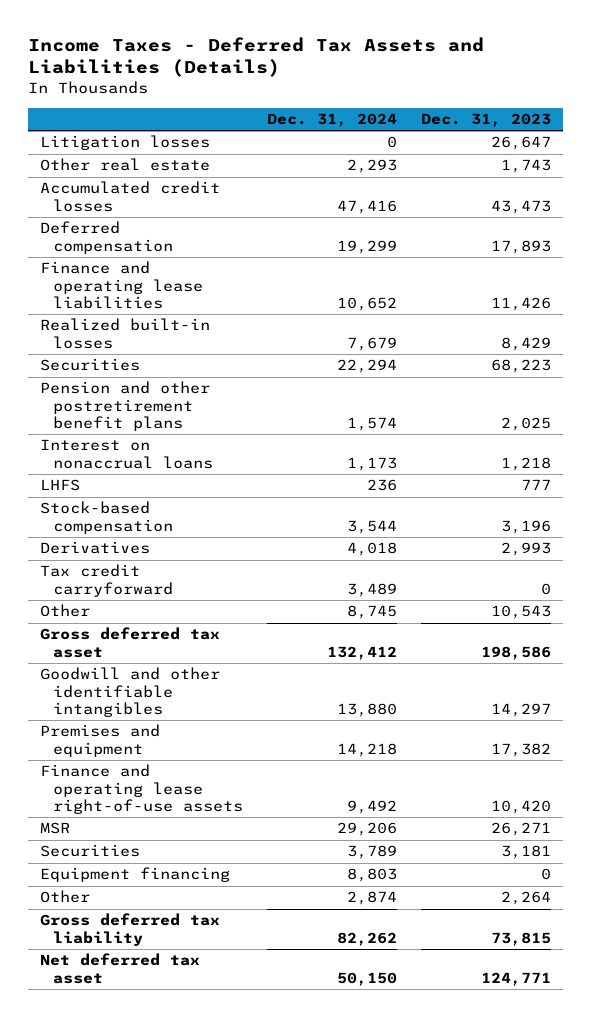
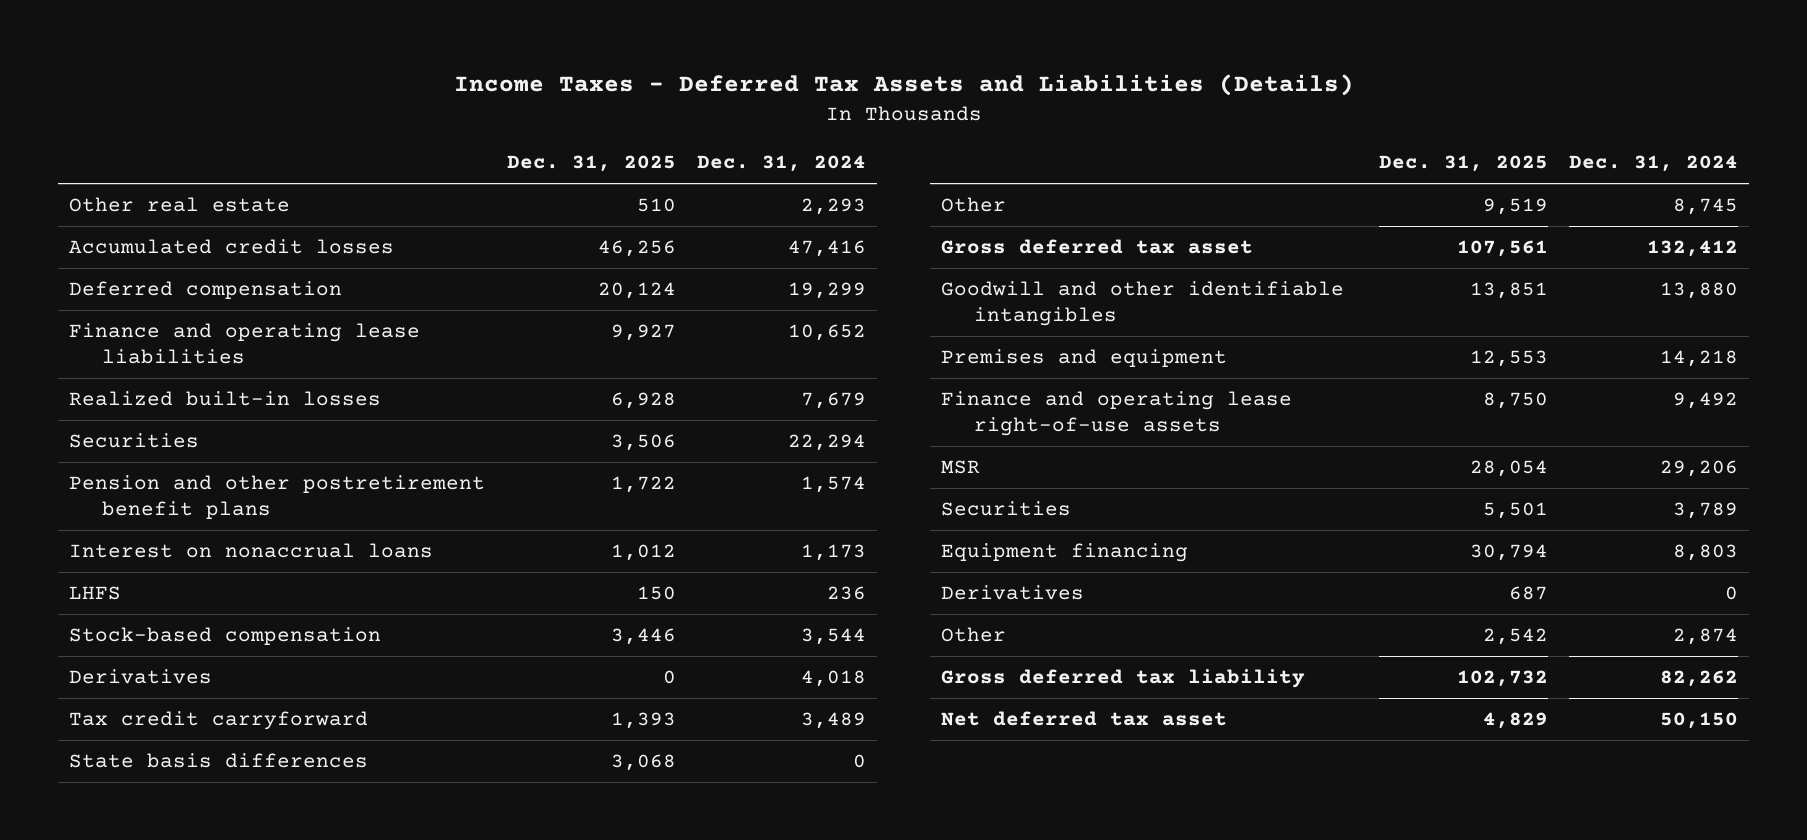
- | Dec. 31, 2024 | Dec. 31, 2023
+ | Dec. 31, 2025 | Dec. 31, 2024
- Litigation losses | 0 | 26,647
+ State basis differences | 3,068 | 0
+ Derivatives | 687 | 0

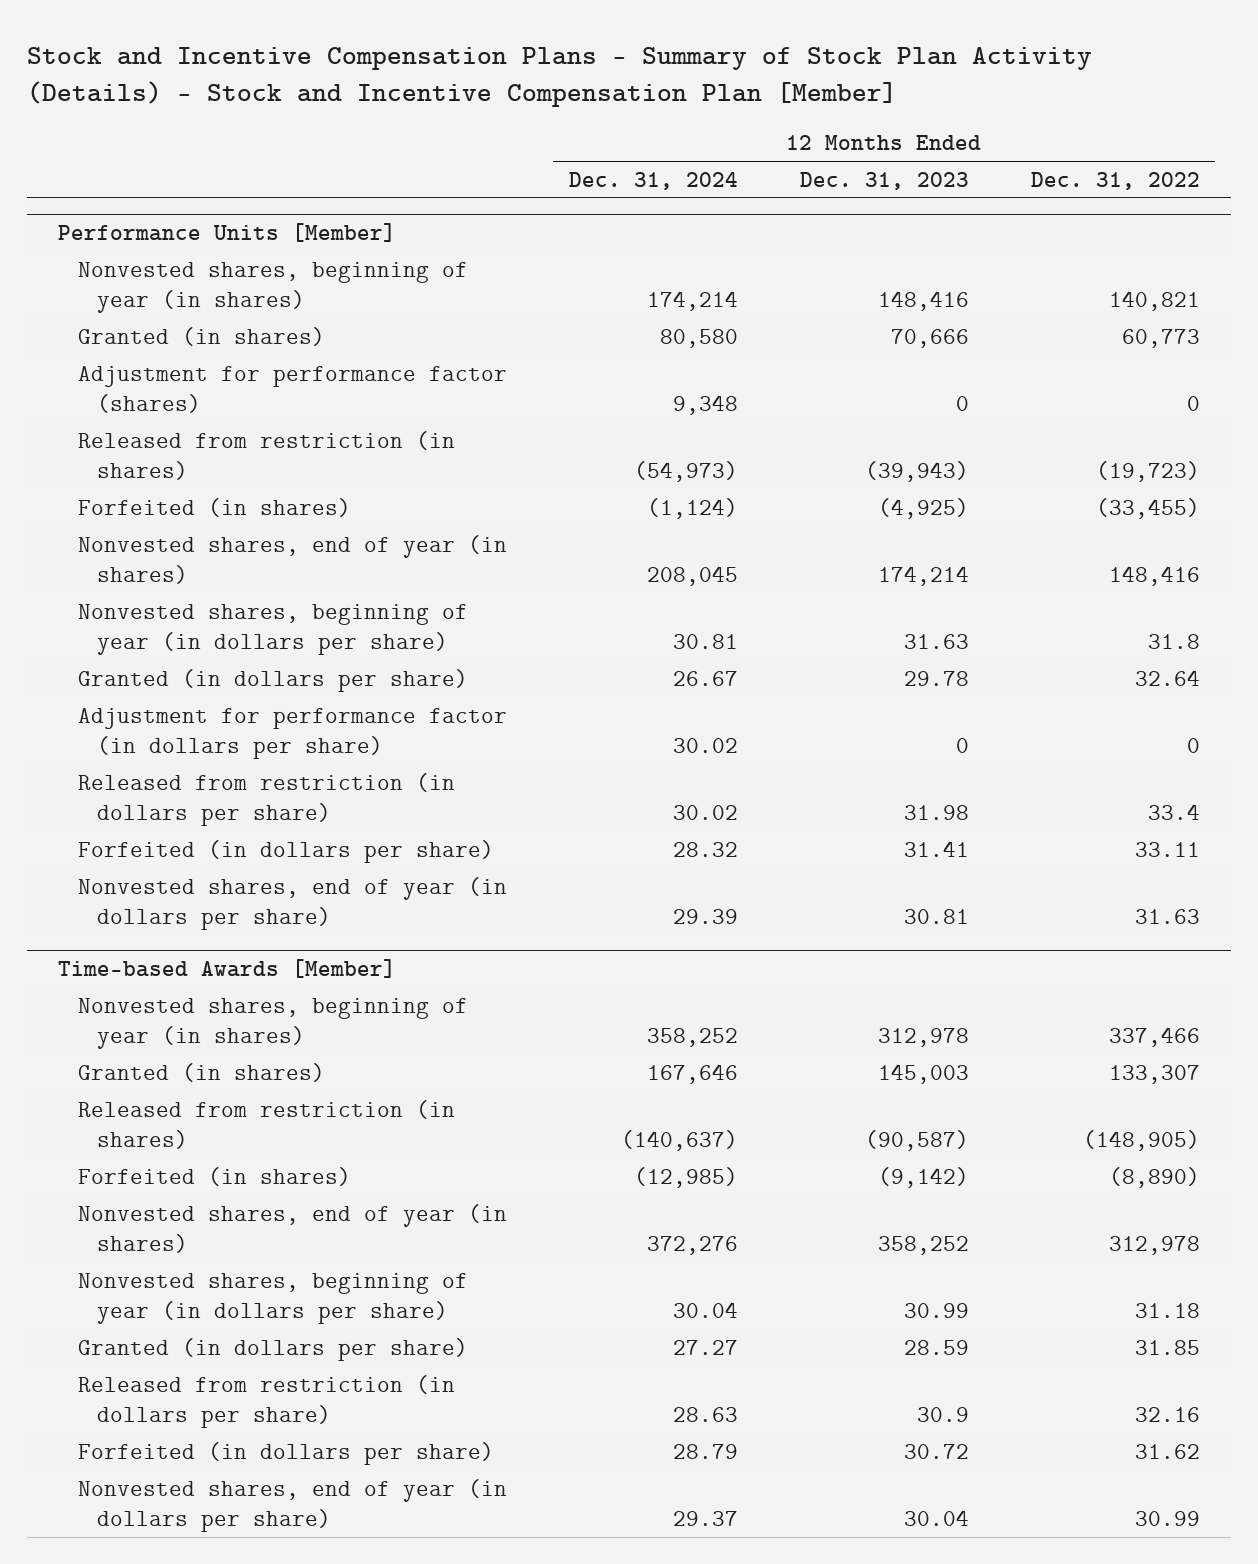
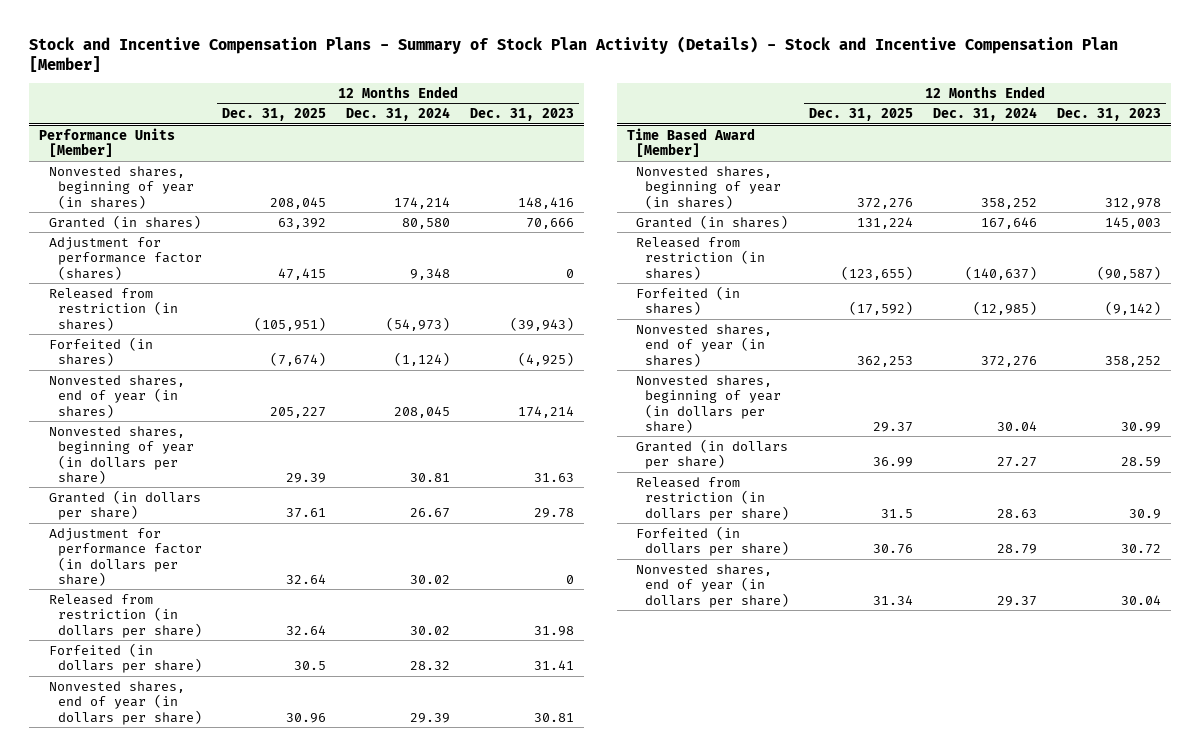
- | 12 Months Ended Dec. 31, 2024 | 12 Months Ended Dec. 31, 2023 | 12 Months Ended Dec. 31, 2022
+ | 12 Months Ended Dec. 31, 2025 | 12 Months Ended Dec. 31, 2024 | 12 Months Ended Dec. 31, 2023
- Time-based Awards [Member]
+ Time Based Award [Member]

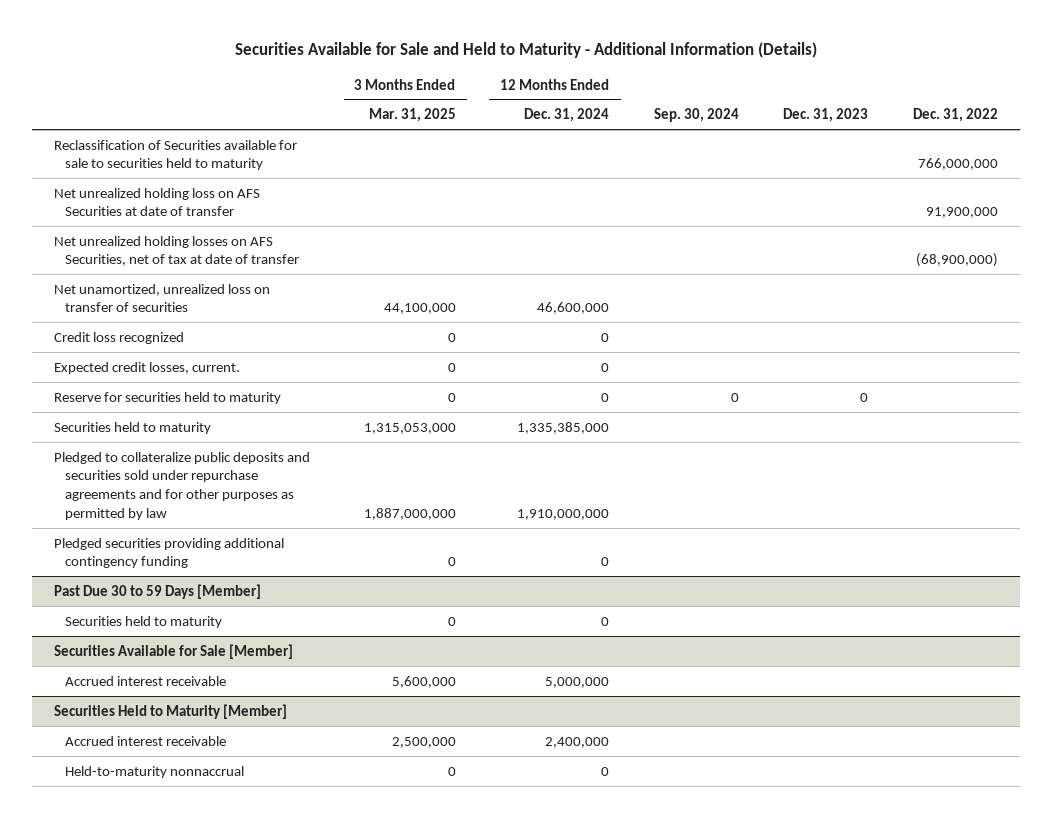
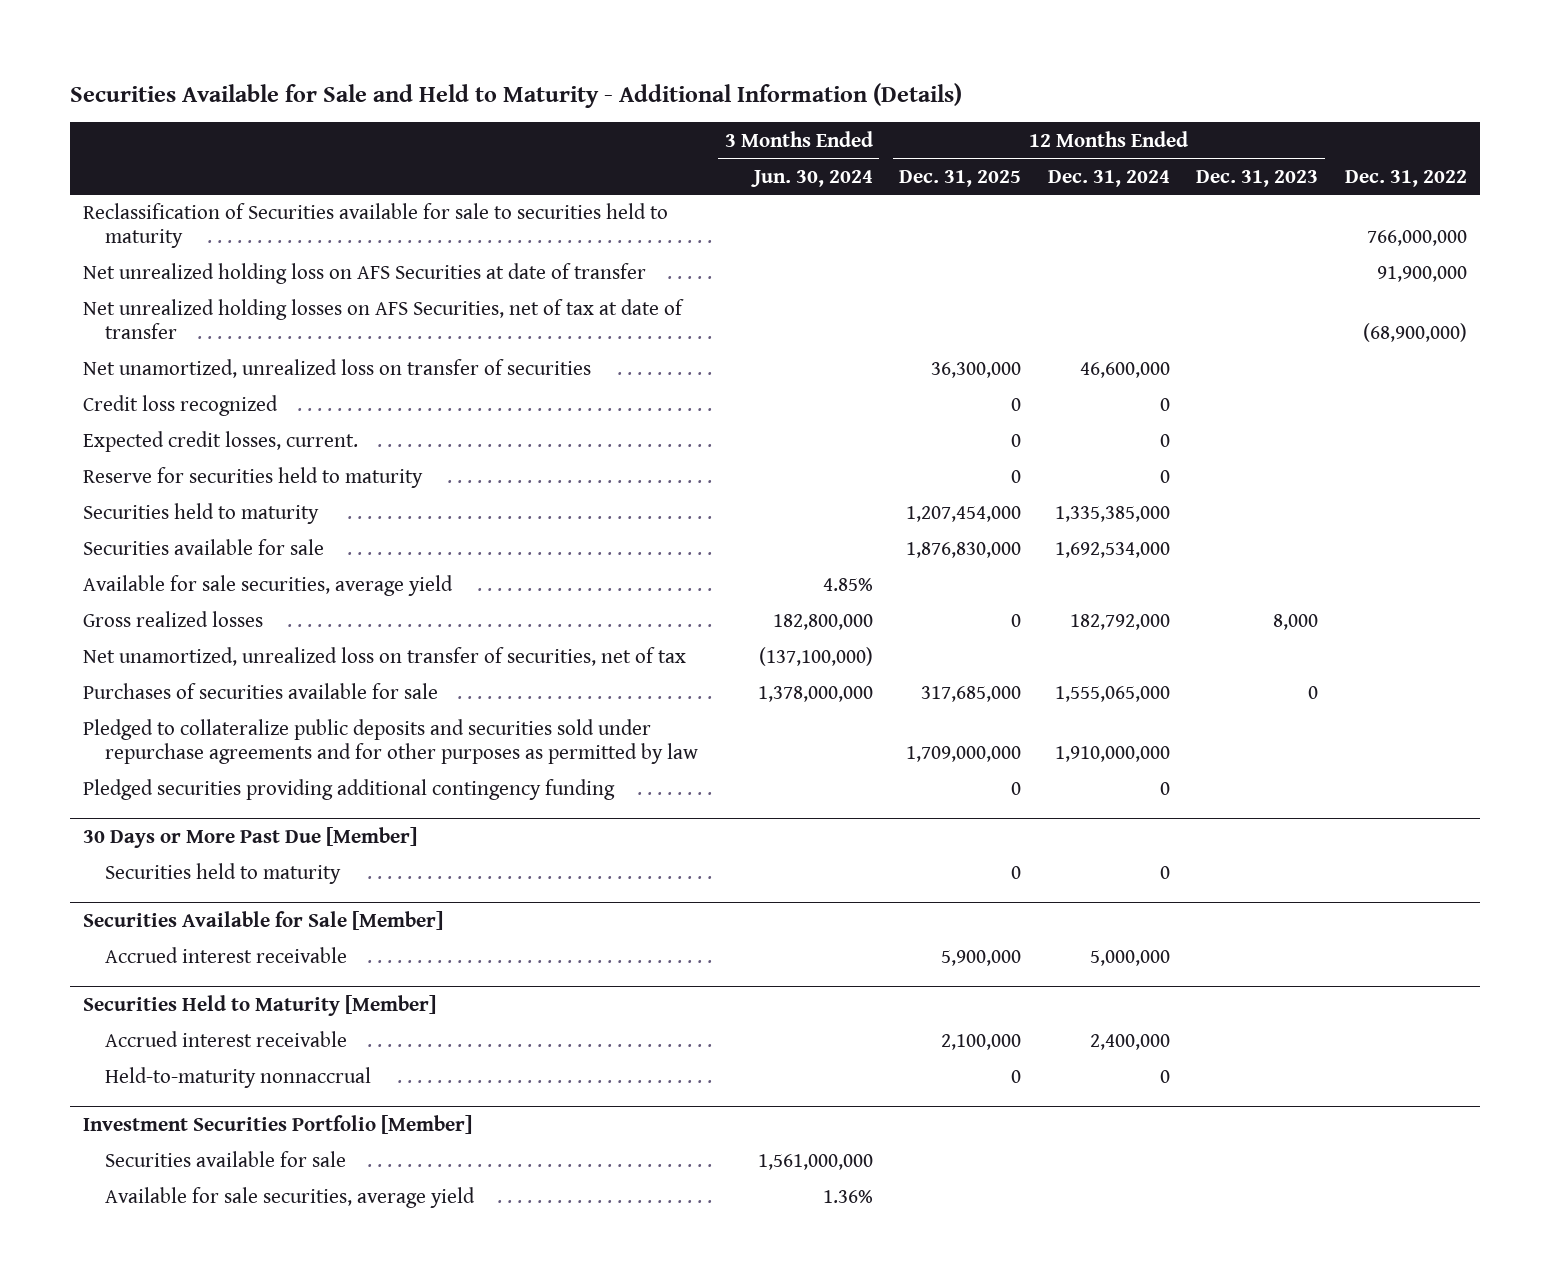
- | 3 Months Ended Mar. 31, 2025 | 12 Months Ended Dec. 31, 2024 | Sep. 30, 2024 | Dec. 31, 2023 | Dec. 31, 2022
+ | 3 Months Ended Jun. 30, 2024 | 12 Months Ended Dec. 31, 2025 | 12 Months Ended Dec. 31, 2024 | 12 Months Ended Dec. 31, 2023 | Dec. 31, 2022
+ Securities available for sale | | 1,876,830,000 | 1,692,534,000 | |
+ Available for sale securities, average yield | 4.85% | | | |
+ Gross realized losses | 182,800,000 | 0 | 182,792,000 | 8,000 |
+ Net unamortized, unrealized loss on transfer of securities, net of tax | (137,100,000) | | | |
+ Purchases of securities available for sale | 1,378,000,000 | 317,685,000 | 1,555,065,000 | 0 |
- Past Due 30 to 59 Days [Member]
+ 30 Days or More Past Due [Member]
+ Investment Securities Portfolio [Member]
+ Securities available for sale | 1,561,000,000 | | | |
+ Available for sale securities, average yield | 1.36% | | | |

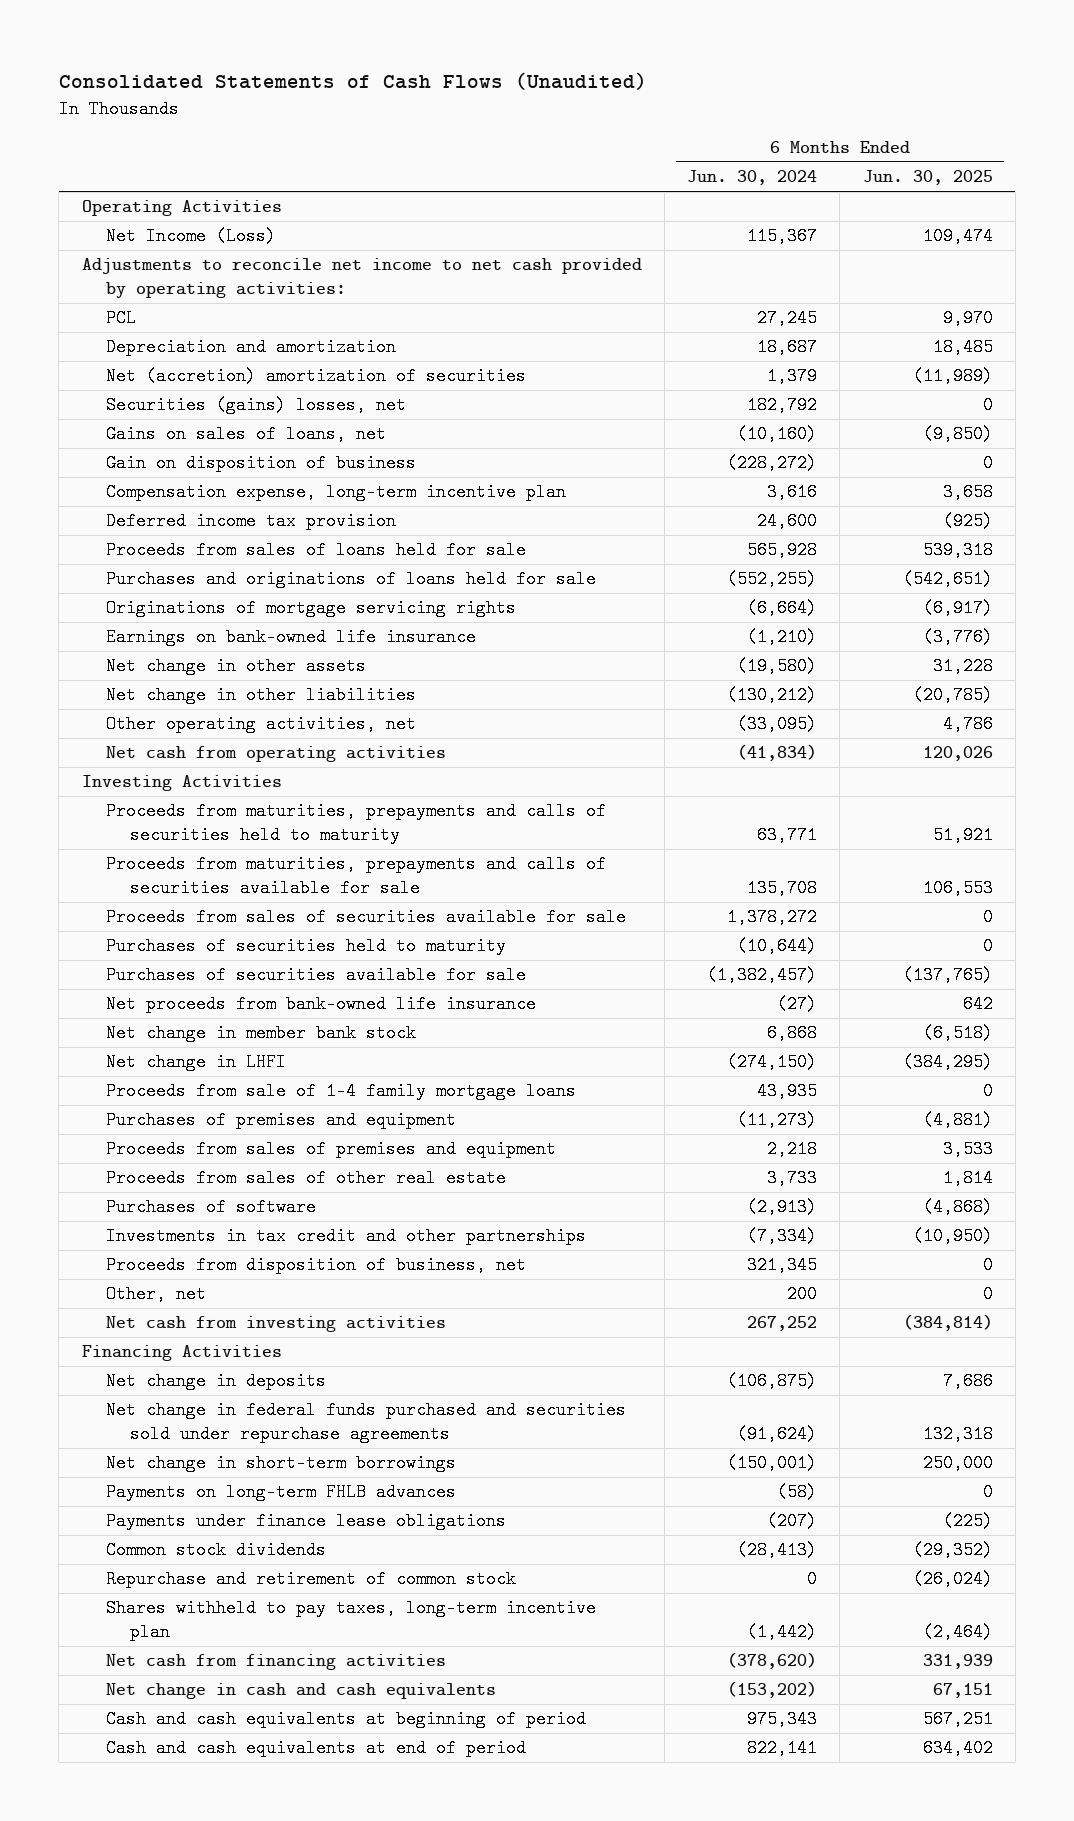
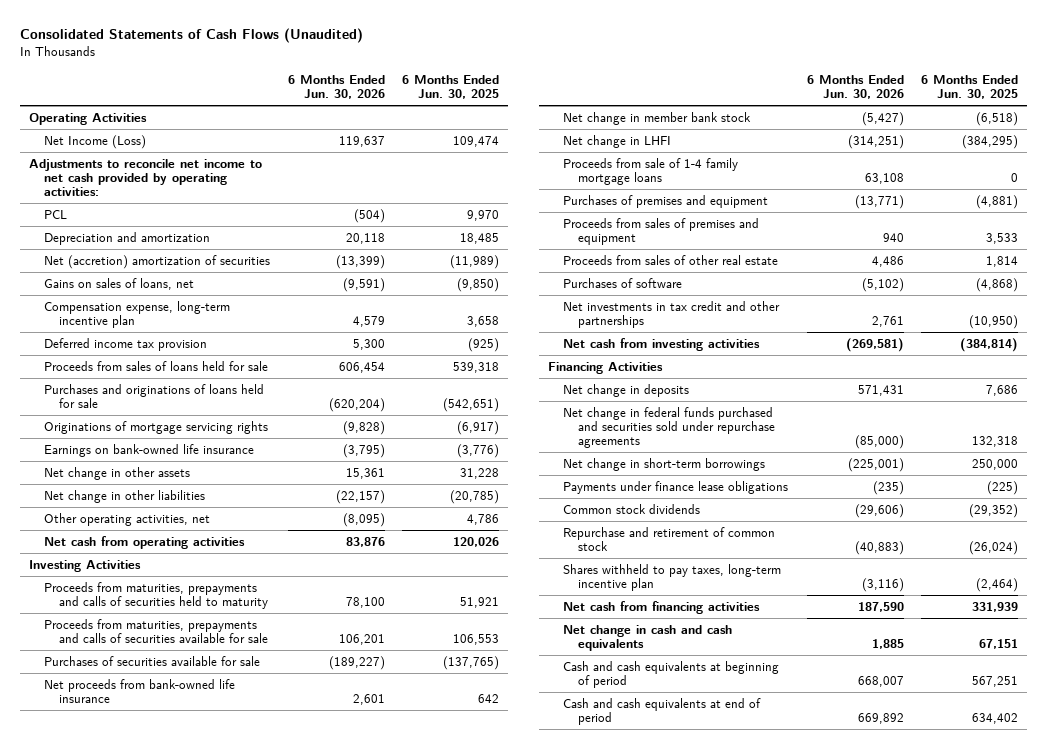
- | 6 Months Ended Jun. 30, 2024 | 6 Months Ended Jun. 30, 2025
+ | 6 Months Ended Jun. 30, 2026 | 6 Months Ended Jun. 30, 2025
- Securities (gains) losses, net | 182,792 | 0
- Gain on disposition of business | (228,272) | 0
- Proceeds from sales of securities available for sale | 1,378,272 | 0
- Purchases of securities held to maturity | (10,644) | 0
- Investments in tax credit and other partnerships | (7,334) | (10,950)
- Proceeds from disposition of business, net | 321,345 | 0
- Other, net | 200 | 0
+ Net investments in tax credit and other partnerships | 2,761 | (10,950)
- Payments on long-term FHLB advances | (58) | 0

